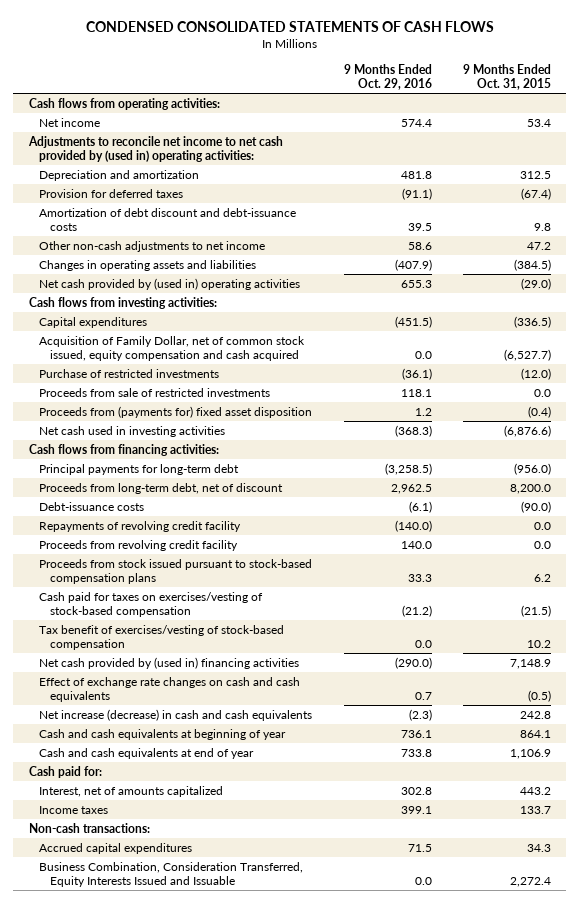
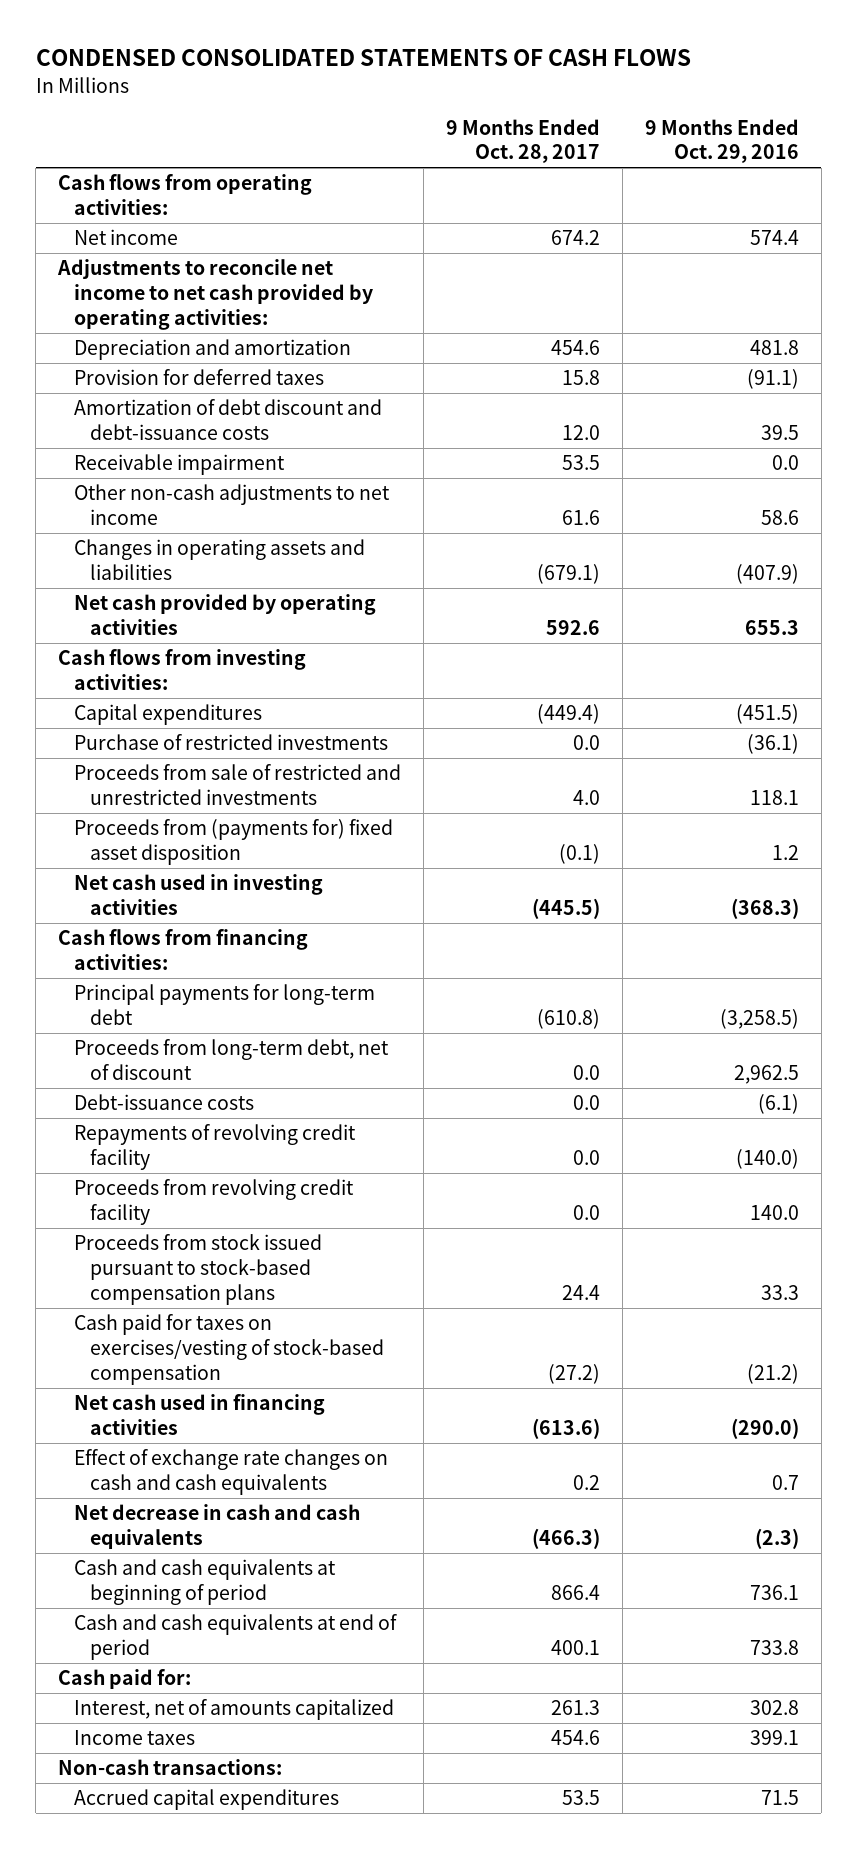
- | 9 Months Ended Oct. 29, 2016 | 9 Months Ended Oct. 31, 2015
+ | 9 Months Ended Oct. 28, 2017 | 9 Months Ended Oct. 29, 2016
- Adjustments to reconcile net income to net cash provided by (used in) operating activities:
+ Adjustments to reconcile net income to net cash provided by operating activities:
+ Receivable impairment | 53.5 | 0.0
- Net cash provided by (used in) operating activities | 655.3 | (29.0)
+ Net cash provided by operating activities | 592.6 | 655.3
- Acquisition of Family Dollar, net of common stock issued, equity compensation and cash acquired | 0.0 | (6,527.7)
- Proceeds from sale of restricted investments | 118.1 | 0.0
+ Proceeds from sale of restricted and unrestricted investments | 4.0 | 118.1
- Tax benefit of exercises/vesting of stock-based compensation | 0.0 | 10.2
- Net cash provided by (used in) financing activities | (290.0) | 7,148.9
+ Net cash used in financing activities | (613.6) | (290.0)
- Net increase (decrease) in cash and cash equivalents | (2.3) | 242.8
- Cash and cash equivalents at beginning of year | 736.1 | 864.1
- Cash and cash equivalents at end of year | 733.8 | 1,106.9
+ Net decrease in cash and cash equivalents | (466.3) | (2.3)
+ Cash and cash equivalents at beginning of period | 866.4 | 736.1
+ Cash and cash equivalents at end of period | 400.1 | 733.8
- Business Combination, Consideration Transferred, Equity Interests Issued and Issuable | 0.0 | 2,272.4

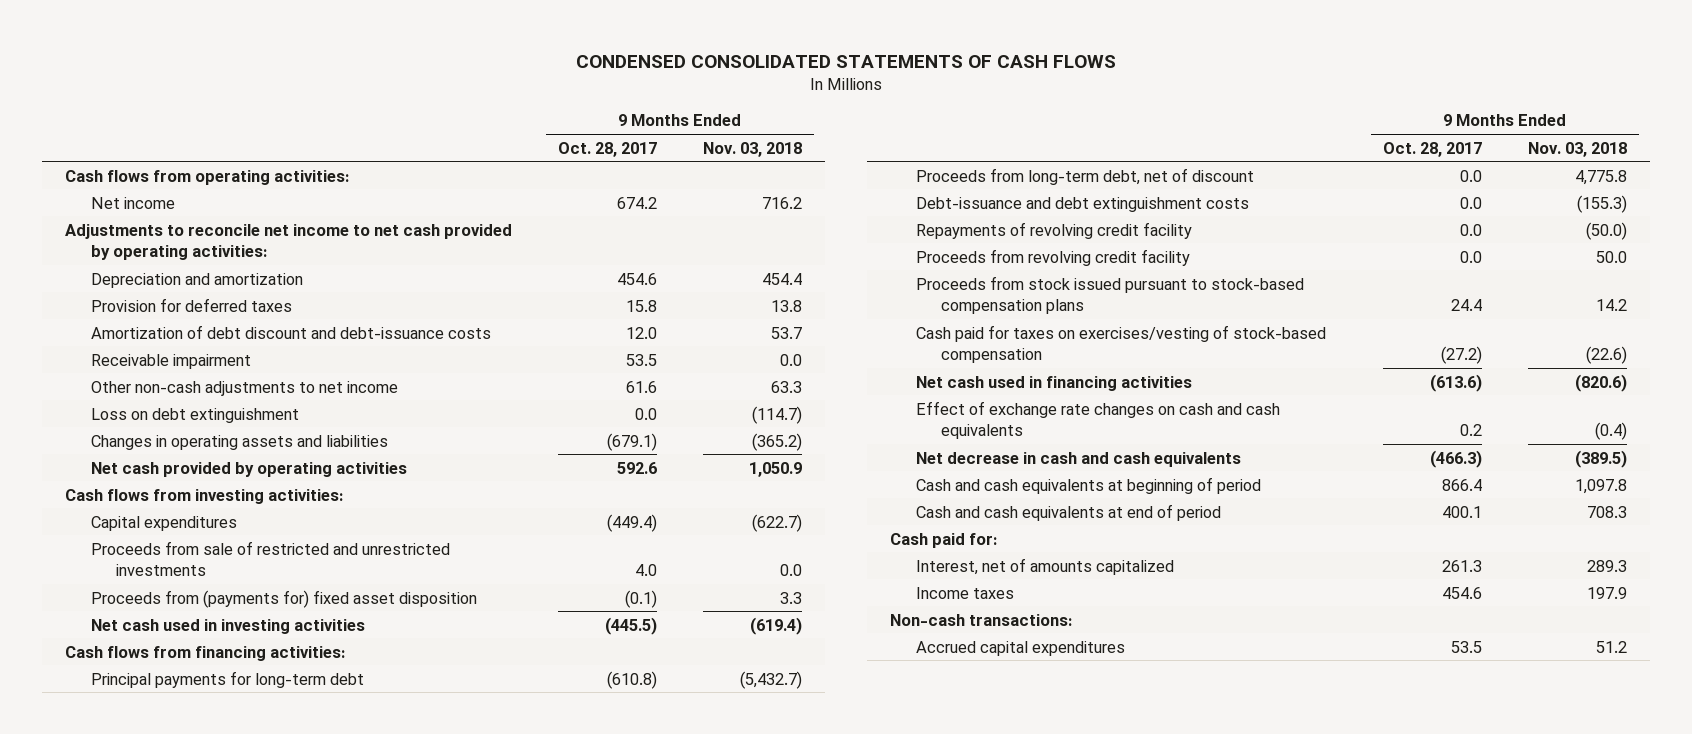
- | 9 Months Ended Oct. 28, 2017 | 9 Months Ended Oct. 29, 2016
+ | 9 Months Ended Oct. 28, 2017 | 9 Months Ended Nov. 03, 2018
+ Loss on debt extinguishment | 0.0 | (114.7)
- Purchase of restricted investments | 0.0 | (36.1)
- Debt-issuance costs | 0.0 | (6.1)
+ Debt-issuance and debt extinguishment costs | 0.0 | (155.3)

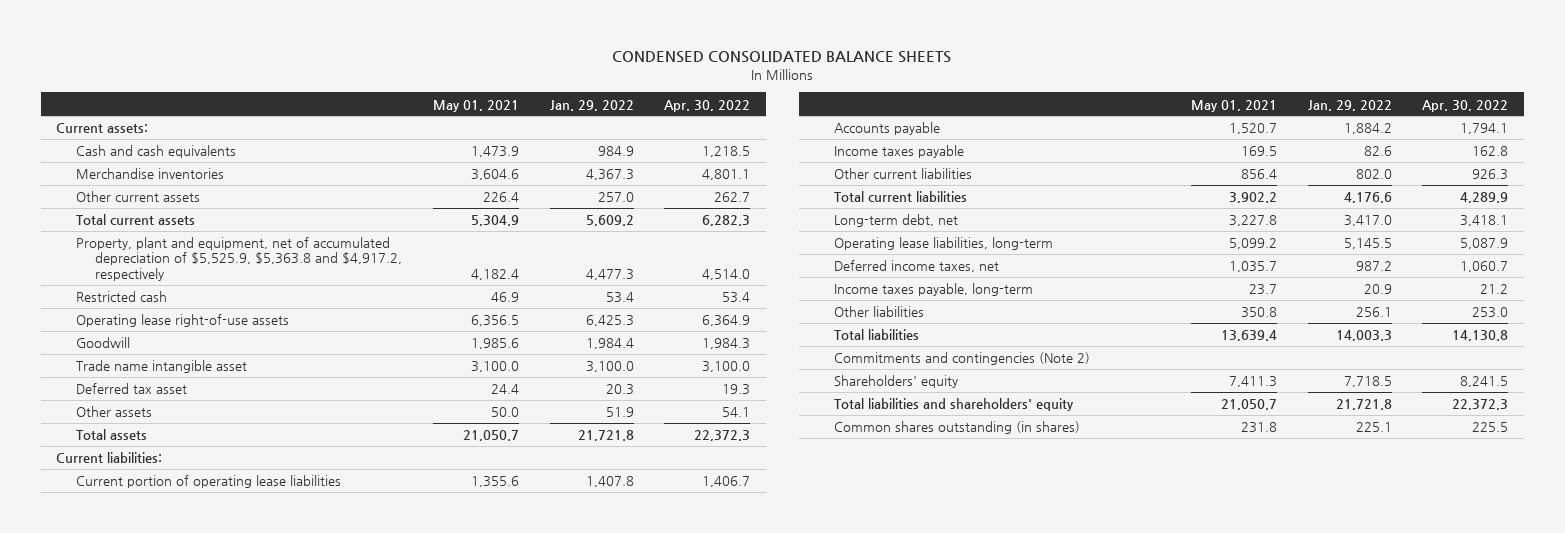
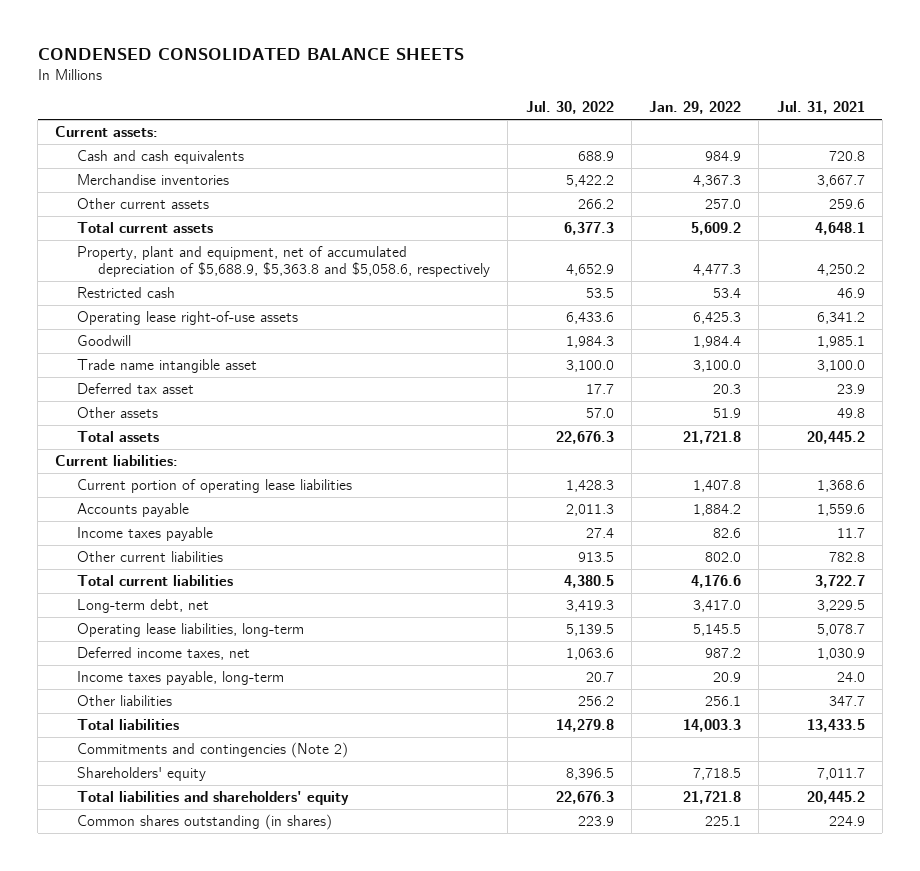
- | May 01, 2021 | Jan. 29, 2022 | Apr. 30, 2022
+ | Jul. 30, 2022 | Jan. 29, 2022 | Jul. 31, 2021
- Property, plant and equipment, net of accumulated depreciation of $5,525.9, $5,363.8 and $4,917.2, respectively | 4,182.4 | 4,477.3 | 4,514.0
+ Property, plant and equipment, net of accumulated depreciation of $5,688.9, $5,363.8 and $5,058.6, respectively | 4,652.9 | 4,477.3 | 4,250.2

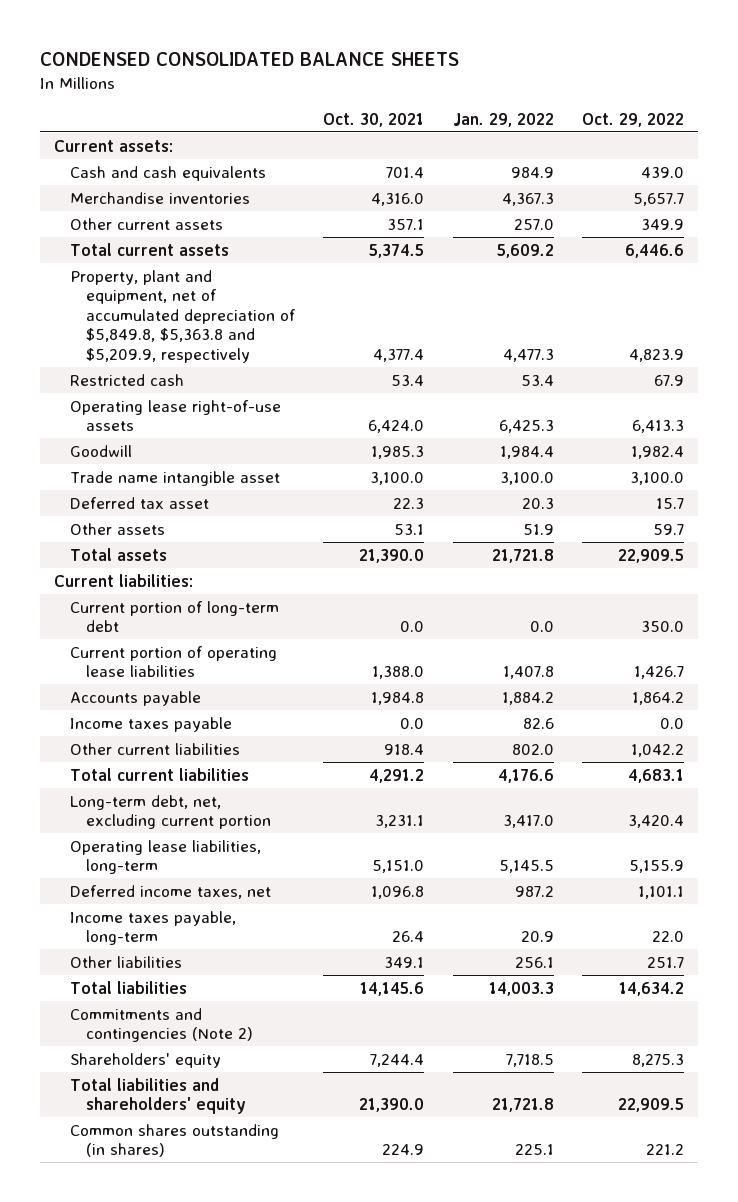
- | Jul. 30, 2022 | Jan. 29, 2022 | Jul. 31, 2021
+ | Oct. 30, 2021 | Jan. 29, 2022 | Oct. 29, 2022
- Property, plant and equipment, net of accumulated depreciation of $5,688.9, $5,363.8 and $5,058.6, respectively | 4,652.9 | 4,477.3 | 4,250.2
+ Property, plant and equipment, net of accumulated depreciation of $5,849.8, $5,363.8 and $5,209.9, respectively | 4,377.4 | 4,477.3 | 4,823.9
+ Current portion of long-term debt | 0.0 | 0.0 | 350.0
- Long-term debt, net | 3,419.3 | 3,417.0 | 3,229.5
+ Long-term debt, net, excluding current portion | 3,231.1 | 3,417.0 | 3,420.4

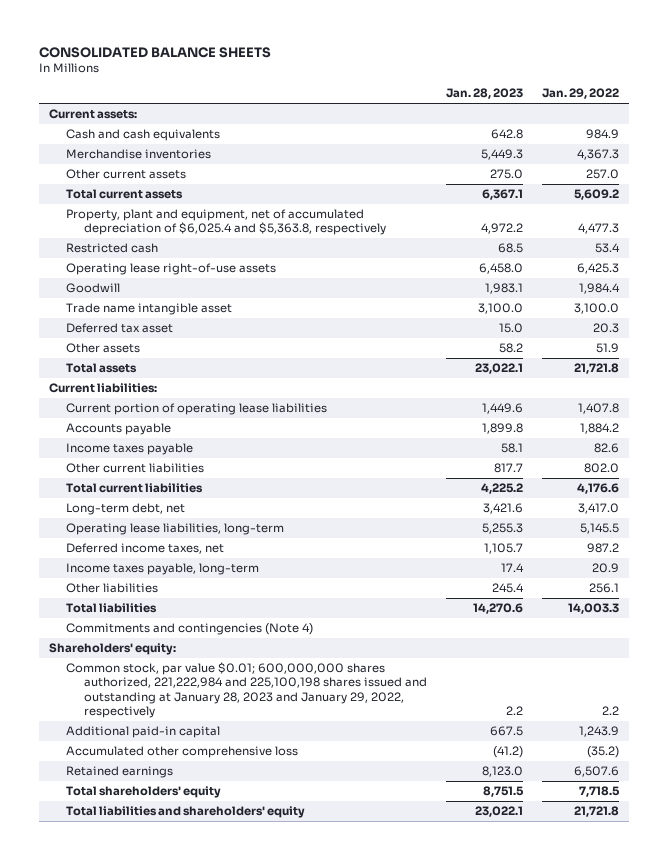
- CONDENSED CONSOLIDATED BALANCE SHEETS
+ CONSOLIDATED BALANCE SHEETS
- | Oct. 30, 2021 | Jan. 29, 2022 | Oct. 29, 2022
+ | Jan. 28, 2023 | Jan. 29, 2022
- Property, plant and equipment, net of accumulated depreciation of $5,849.8, $5,363.8 and $5,209.9, respectively | 4,377.4 | 4,477.3 | 4,823.9
+ Property, plant and equipment, net of accumulated depreciation of $6,025.4 and $5,363.8, respectively | 4,972.2 | 4,477.3
- Current portion of long-term debt | 0.0 | 0.0 | 350.0
- Long-term debt, net, excluding current portion | 3,231.1 | 3,417.0 | 3,420.4
+ Long-term debt, net | 3,421.6 | 3,417.0
- Commitments and contingencies (Note 2)
- Shareholders' equity | 7,244.4 | 7,718.5 | 8,275.3
+ Commitments and contingencies (Note 4)
+ Shareholders' equity:
+ Common stock, par value $0.01; 600,000,000 shares authorized, 221,222,984 and 225,100,198 shares issued and outstanding at January 28, 2023 and January 29, 2022, respectively | 2.2 | 2.2
+ Additional paid-in capital | 667.5 | 1,243.9
+ Accumulated other comprehensive loss | (41.2) | (35.2)
+ Retained earnings | 8,123.0 | 6,507.6
+ Total shareholders' equity | 8,751.5 | 7,718.5
- Common shares outstanding (in shares) | 224.9 | 225.1 | 221.2

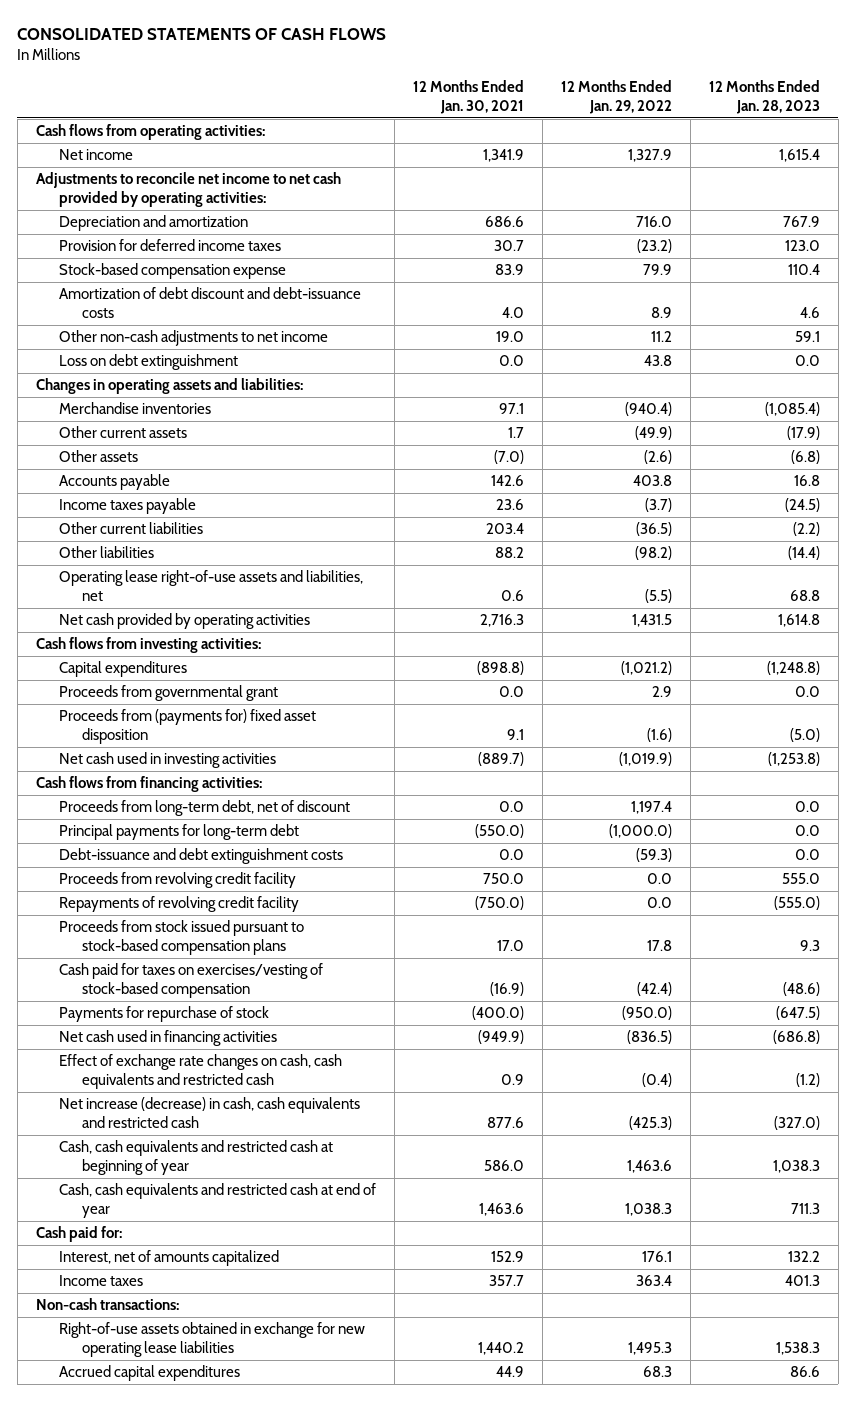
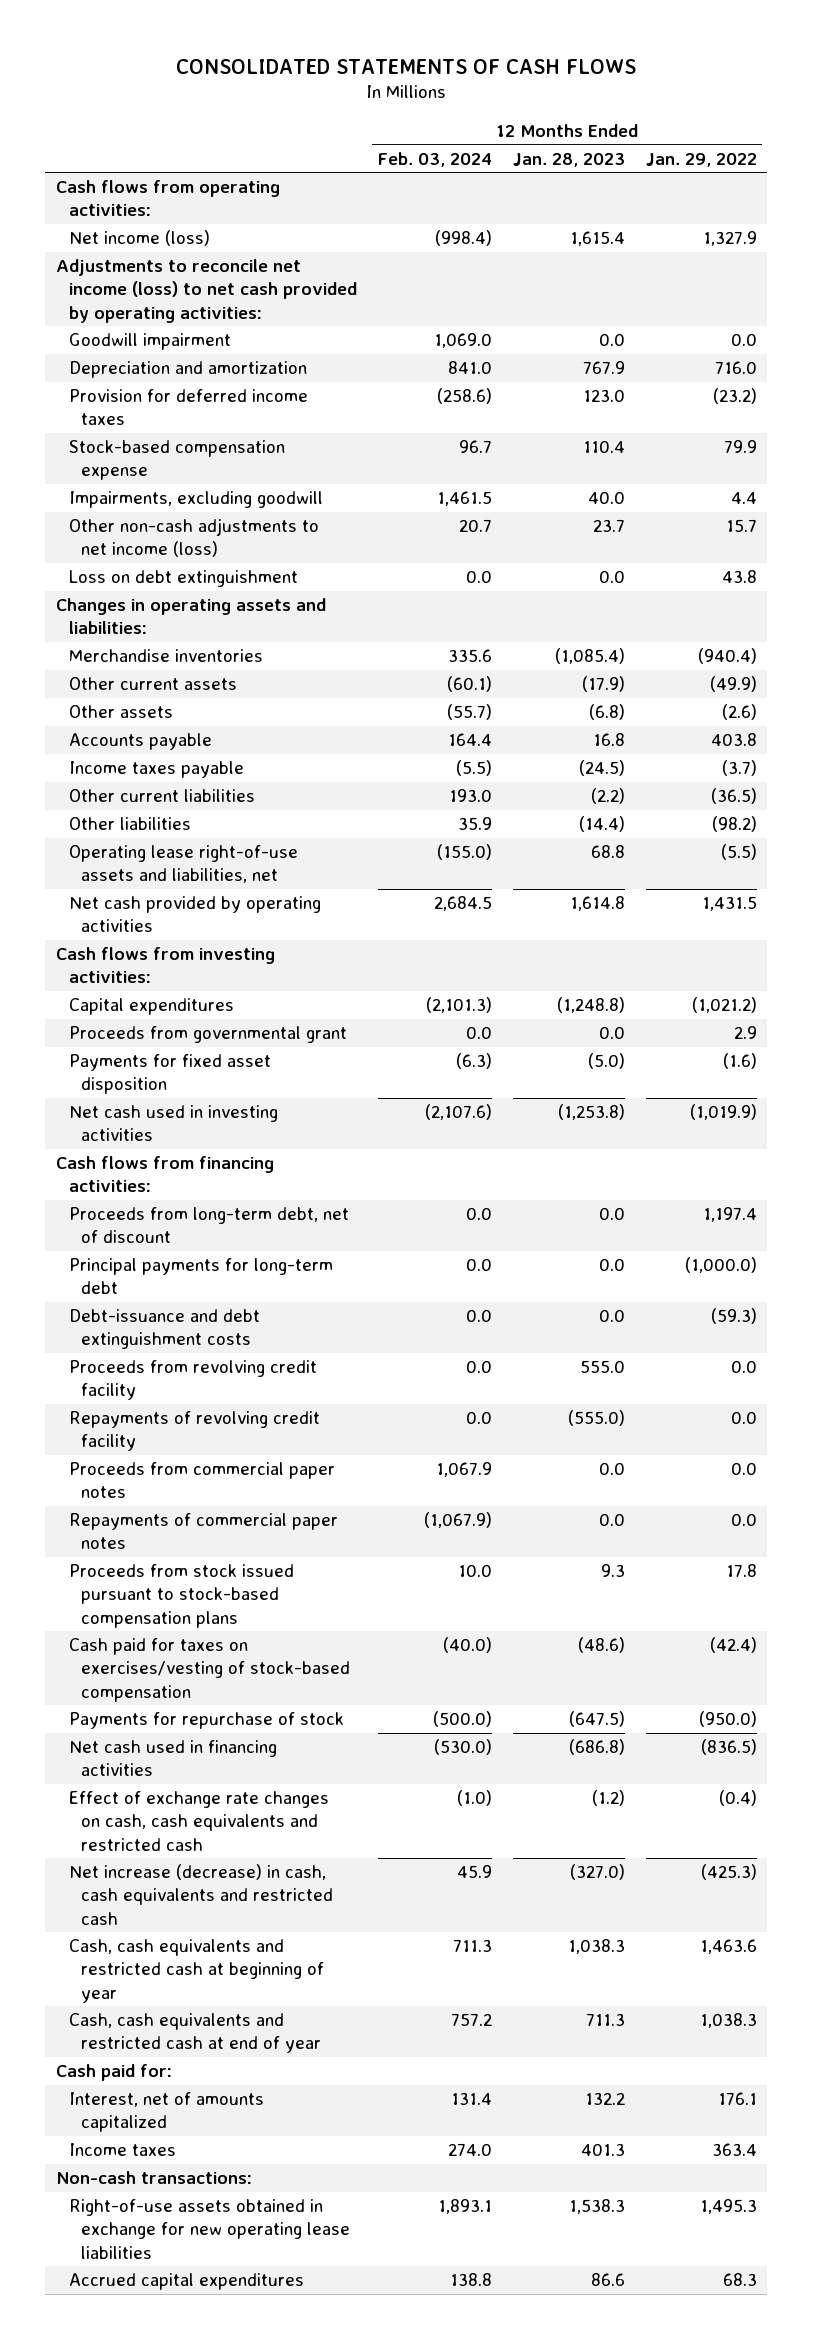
- | 12 Months Ended Jan. 30, 2021 | 12 Months Ended Jan. 29, 2022 | 12 Months Ended Jan. 28, 2023
+ | 12 Months Ended Feb. 03, 2024 | 12 Months Ended Jan. 28, 2023 | 12 Months Ended Jan. 29, 2022
- Net income | 1,341.9 | 1,327.9 | 1,615.4
- Adjustments to reconcile net income to net cash provided by operating activities:
+ Net income (loss) | (998.4) | 1,615.4 | 1,327.9
+ Adjustments to reconcile net income (loss) to net cash provided by operating activities:
+ Goodwill impairment | 1,069.0 | 0.0 | 0.0
- Amortization of debt discount and debt-issuance costs | 4.0 | 8.9 | 4.6
- Other non-cash adjustments to net income | 19.0 | 11.2 | 59.1
+ Impairments, excluding goodwill | 1,461.5 | 40.0 | 4.4
+ Other non-cash adjustments to net income (loss) | 20.7 | 23.7 | 15.7
- Proceeds from (payments for) fixed asset disposition | 9.1 | (1.6) | (5.0)
+ Payments for fixed asset disposition | (6.3) | (5.0) | (1.6)
+ Proceeds from commercial paper notes | 1,067.9 | 0.0 | 0.0
+ Repayments of commercial paper notes | (1,067.9) | 0.0 | 0.0

